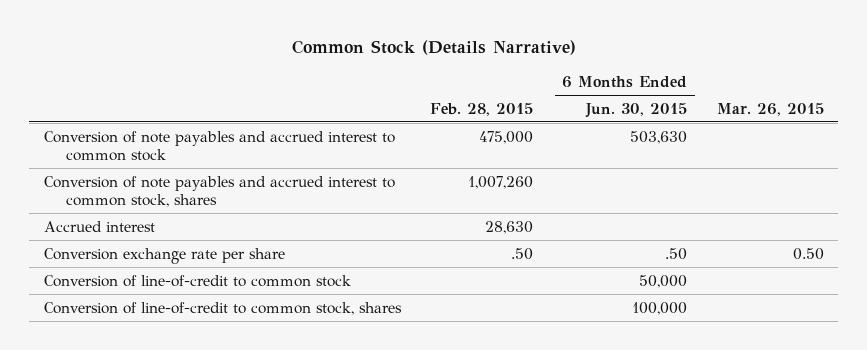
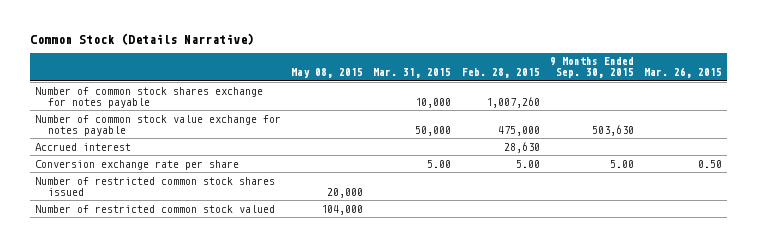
- | Feb. 28, 2015 | 6 Months Ended Jun. 30, 2015 | Mar. 26, 2015
+ | May 08, 2015 | Mar. 31, 2015 | Feb. 28, 2015 | 9 Months Ended Sep. 30, 2015 | Mar. 26, 2015
- Conversion of note payables and accrued interest to common stock | 475,000 | 503,630 |
- Conversion of note payables and accrued interest to common stock, shares | 1,007,260 | |
+ Number of common stock shares exchange for notes payable | | 10,000 | 1,007,260 | |
+ Number of common stock value exchange for notes payable | | 50,000 | 475,000 | 503,630 |
- Conversion exchange rate per share | .50 | .50 | 0.50
- Conversion of line-of-credit to common stock | | 50,000 |
- Conversion of line-of-credit to common stock, shares | | 100,000 |
+ Conversion exchange rate per share | | 5.00 | 5.00 | 5.00 | 0.50
+ Number of restricted common stock shares issued | 20,000 | | | |
+ Number of restricted common stock valued | 104,000 | | | |

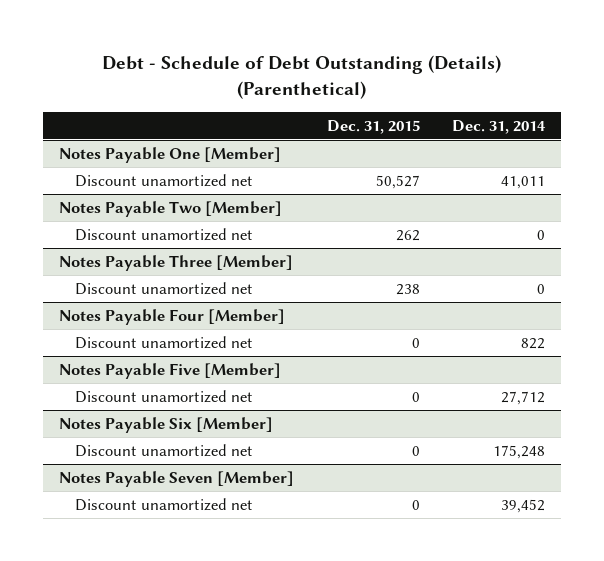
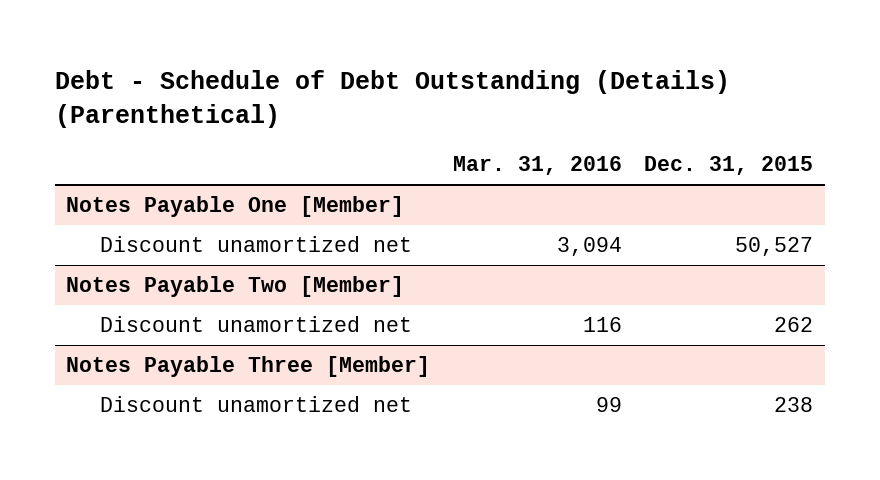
- | Dec. 31, 2015 | Dec. 31, 2014
+ | Mar. 31, 2016 | Dec. 31, 2015
- Notes Payable Four [Member]
- Discount unamortized net | 0 | 822
- Notes Payable Five [Member]
- Discount unamortized net | 0 | 27,712
- Notes Payable Six [Member]
- Discount unamortized net | 0 | 175,248
- Notes Payable Seven [Member]
- Discount unamortized net | 0 | 39,452

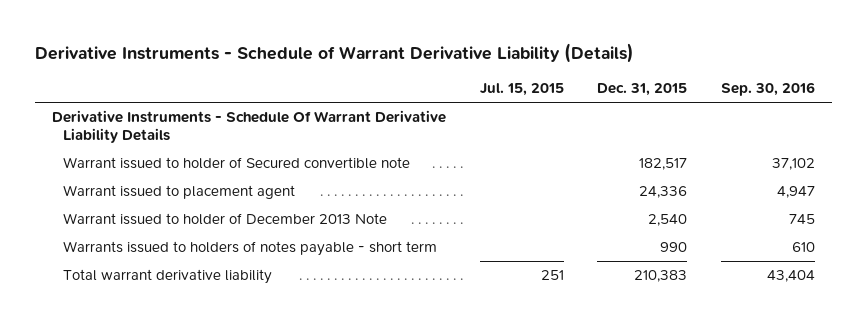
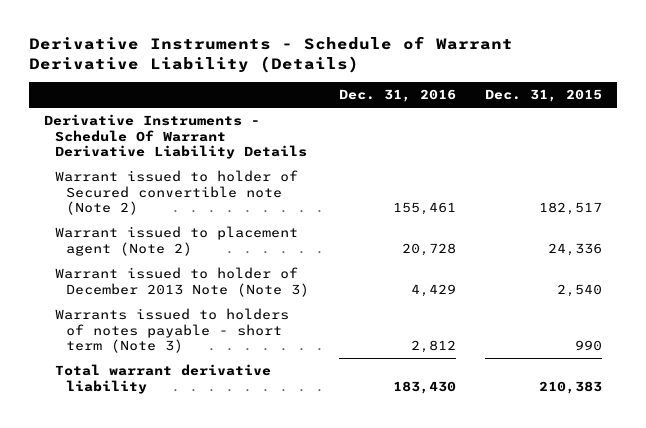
- | Jul. 15, 2015 | Dec. 31, 2015 | Sep. 30, 2016
+ | Dec. 31, 2016 | Dec. 31, 2015
- Warrant issued to holder of Secured convertible note | | 182,517 | 37,102
- Warrant issued to placement agent | | 24,336 | 4,947
- Warrant issued to holder of December 2013 Note | | 2,540 | 745
- Warrants issued to holders of notes payable - short term | | 990 | 610
+ Warrant issued to holder of Secured convertible note (Note 2) | 155,461 | 182,517
+ Warrant issued to placement agent (Note 2) | 20,728 | 24,336
+ Warrant issued to holder of December 2013 Note (Note 3) | 4,429 | 2,540
+ Warrants issued to holders of notes payable - short term (Note 3) | 2,812 | 990

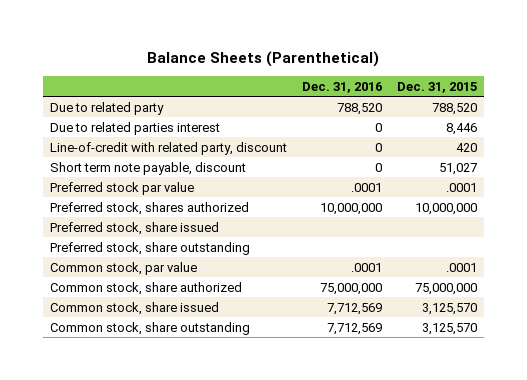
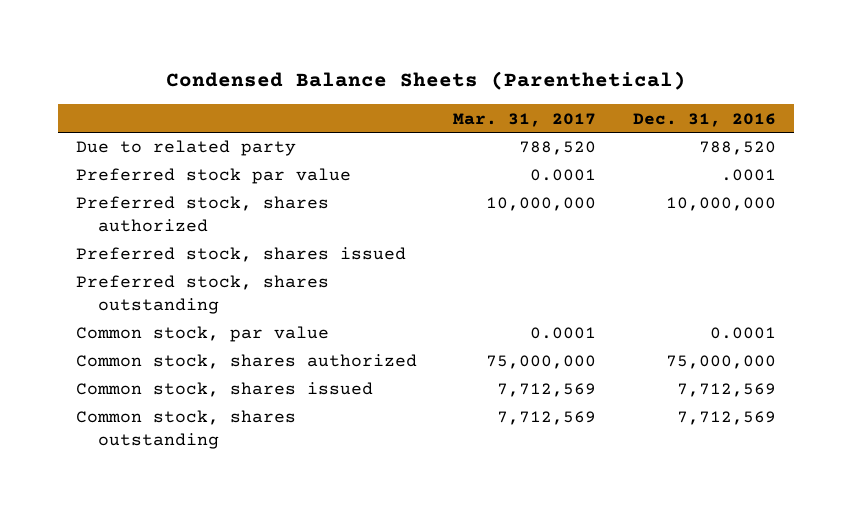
- Balance Sheets (Parenthetical)
+ Condensed Balance Sheets (Parenthetical)
- | Dec. 31, 2016 | Dec. 31, 2015
+ | Mar. 31, 2017 | Dec. 31, 2016
- Due to related parties interest | 0 | 8,446
- Line-of-credit with related party, discount | 0 | 420
- Short term note payable, discount | 0 | 51,027
- Preferred stock, share issued
- Preferred stock, share outstanding
- Common stock, par value | .0001 | .0001
- Common stock, share authorized | 75,000,000 | 75,000,000
- Common stock, share issued | 7,712,569 | 3,125,570
- Common stock, share outstanding | 7,712,569 | 3,125,570
+ Preferred stock, shares issued
+ Preferred stock, shares outstanding
+ Common stock, par value | 0.0001 | 0.0001
+ Common stock, shares authorized | 75,000,000 | 75,000,000
+ Common stock, shares issued | 7,712,569 | 7,712,569
+ Common stock, shares outstanding | 7,712,569 | 7,712,569

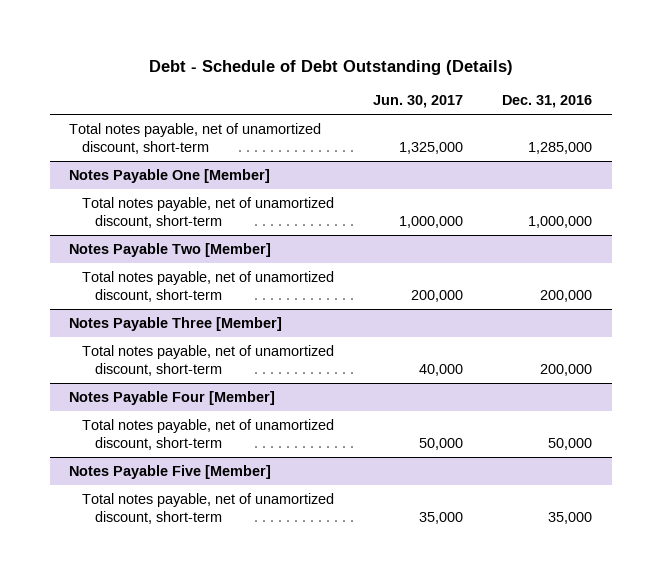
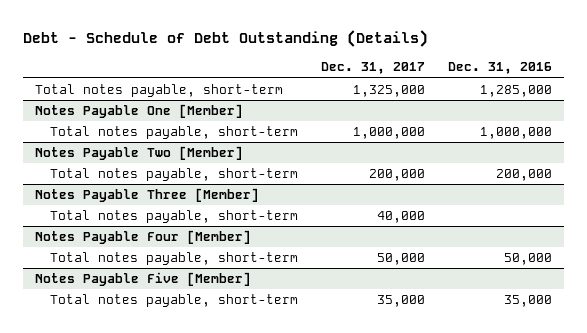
- | Jun. 30, 2017 | Dec. 31, 2016
+ | Dec. 31, 2017 | Dec. 31, 2016
- Total notes payable, net of unamortized discount, short-term | 1,325,000 | 1,285,000
+ Total notes payable, short-term | 1,325,000 | 1,285,000
@ Notes Payable One [Member]
- Total notes payable, net of unamortized discount, short-term | 1,000,000 | 1,000,000
+ Total notes payable, short-term | 1,000,000 | 1,000,000
@ Notes Payable Two [Member]
- Total notes payable, net of unamortized discount, short-term | 200,000 | 200,000
+ Total notes payable, short-term | 200,000 | 200,000
@ Notes Payable Three [Member]
- Total notes payable, net of unamortized discount, short-term | 40,000 | 200,000
+ Total notes payable, short-term | 40,000 |
@ Notes Payable Four [Member]
- Total notes payable, net of unamortized discount, short-term | 50,000 | 50,000
+ Total notes payable, short-term | 50,000 | 50,000
@ Notes Payable Five [Member]
- Total notes payable, net of unamortized discount, short-term | 35,000 | 35,000
+ Total notes payable, short-term | 35,000 | 35,000

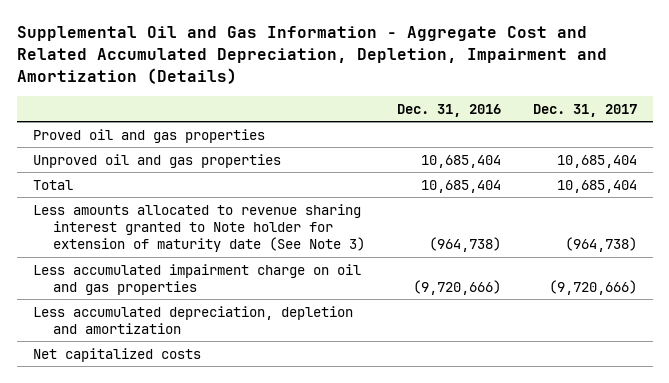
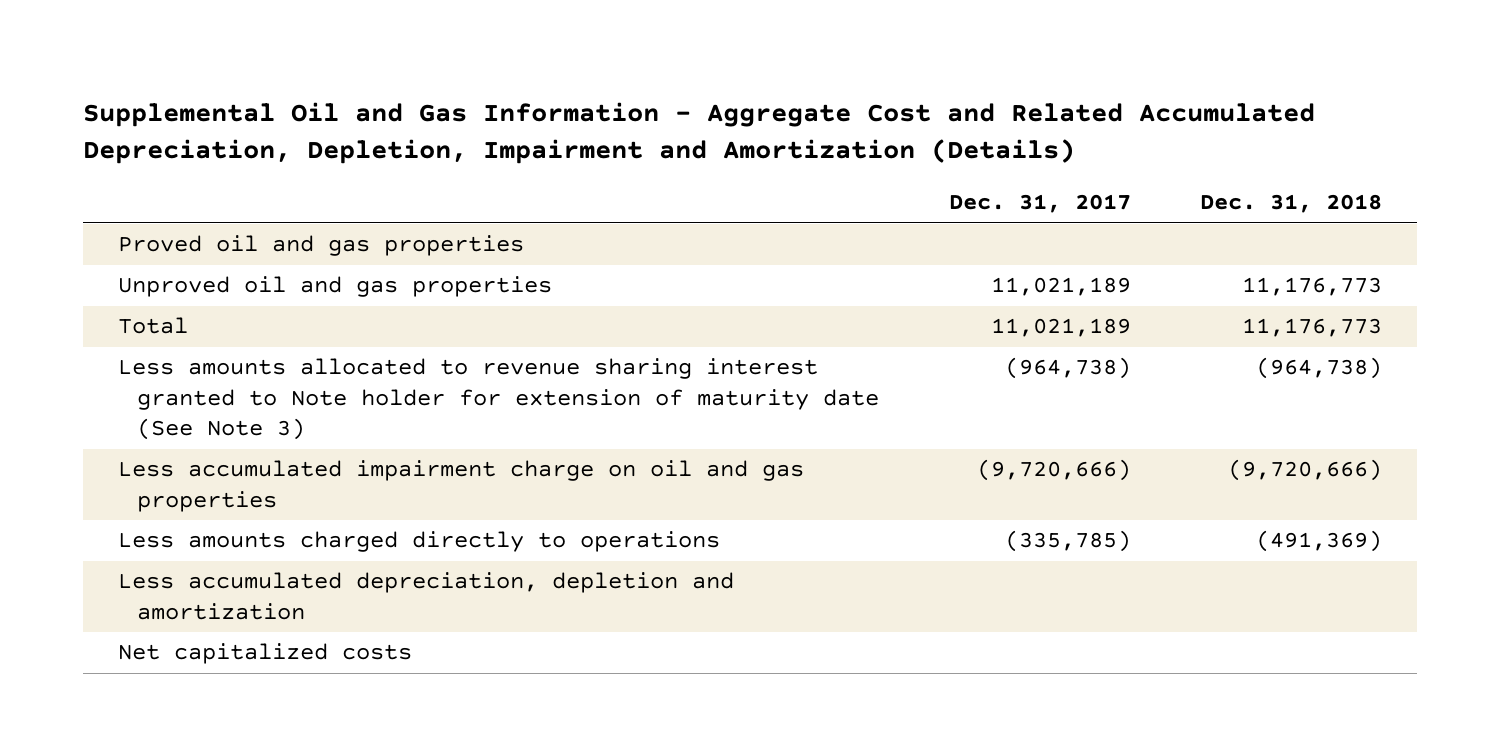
- | Dec. 31, 2016 | Dec. 31, 2017
+ | Dec. 31, 2017 | Dec. 31, 2018
- Unproved oil and gas properties | 10,685,404 | 10,685,404
- Total | 10,685,404 | 10,685,404
+ Unproved oil and gas properties | 11,021,189 | 11,176,773
+ Total | 11,021,189 | 11,176,773
+ Less amounts charged directly to operations | (335,785) | (491,369)

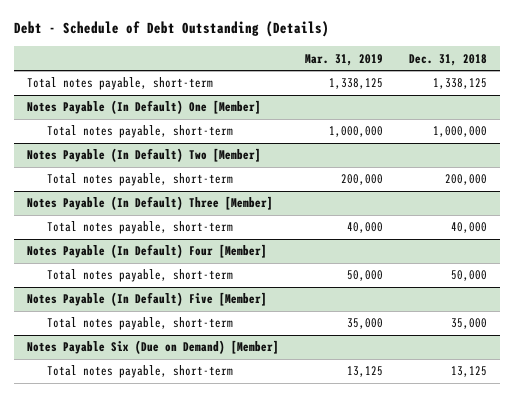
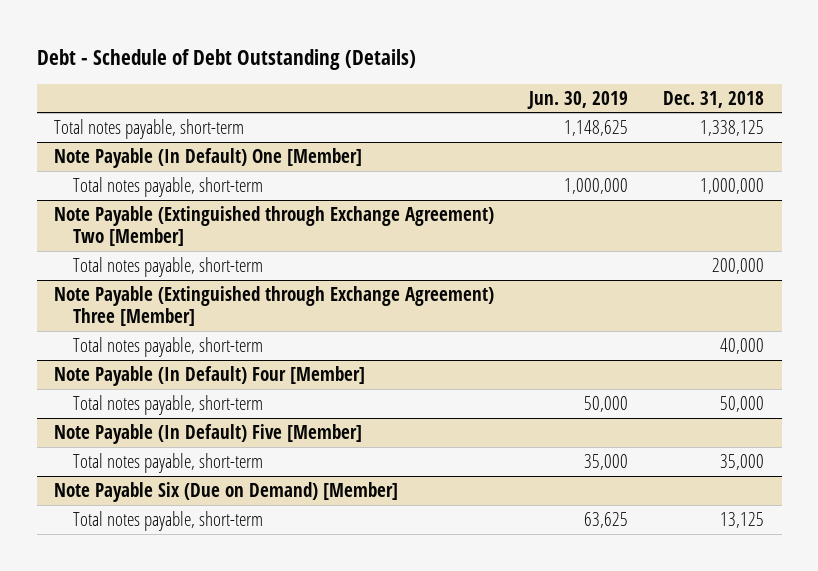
- | Mar. 31, 2019 | Dec. 31, 2018
+ | Jun. 30, 2019 | Dec. 31, 2018
- Notes Payable (In Default) One [Member]
+ Note Payable (In Default) One [Member]
- Notes Payable (In Default) Two [Member]
+ Note Payable (Extinguished through Exchange Agreement) Two [Member]
- Notes Payable (In Default) Three [Member]
+ Note Payable (Extinguished through Exchange Agreement) Three [Member]
- Notes Payable (In Default) Four [Member]
+ Note Payable (In Default) Four [Member]
- Notes Payable (In Default) Five [Member]
+ Note Payable (In Default) Five [Member]
- Notes Payable Six (Due on Demand) [Member]
+ Note Payable Six (Due on Demand) [Member]

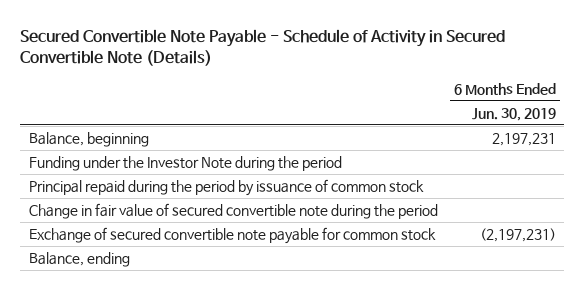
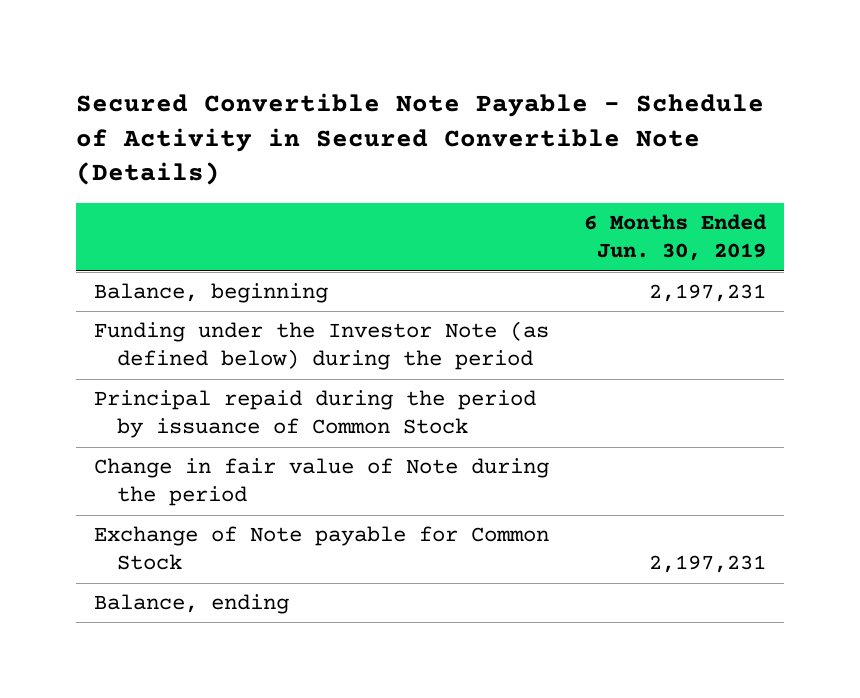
- Funding under the Investor Note during the period
- Principal repaid during the period by issuance of common stock
- Change in fair value of secured convertible note during the period
- Exchange of secured convertible note payable for common stock | (2,197,231)
+ Funding under the Investor Note (as defined below) during the period
+ Principal repaid during the period by issuance of Common Stock
+ Change in fair value of Note during the period
+ Exchange of Note payable for Common Stock | 2,197,231

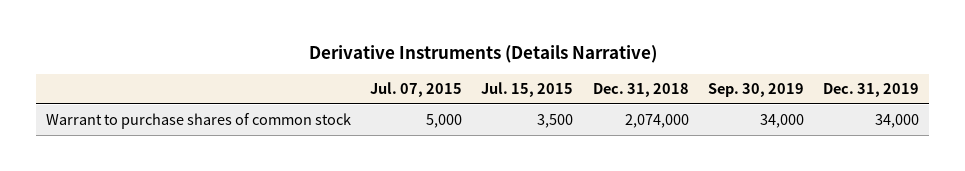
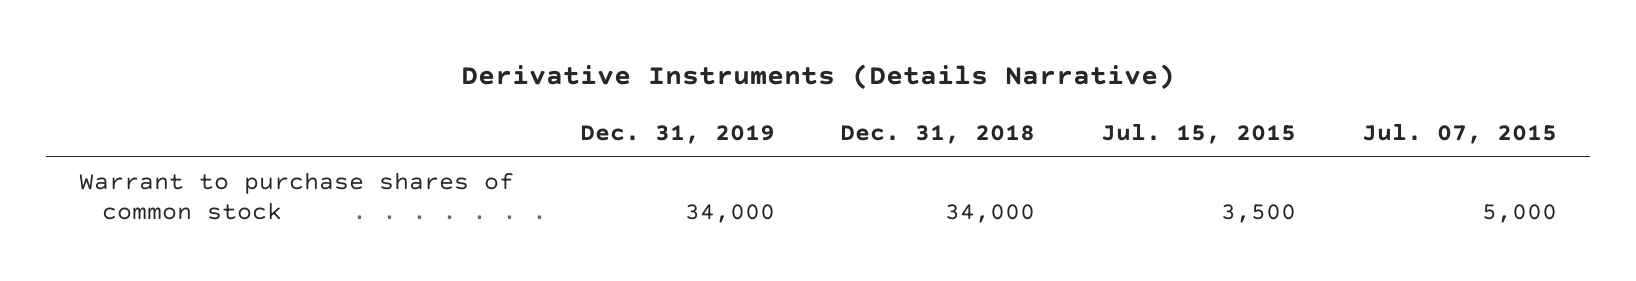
- | Jul. 07, 2015 | Jul. 15, 2015 | Dec. 31, 2018 | Sep. 30, 2019 | Dec. 31, 2019
+ | Dec. 31, 2019 | Dec. 31, 2018 | Jul. 15, 2015 | Jul. 07, 2015
- Warrant to purchase shares of common stock | 5,000 | 3,500 | 2,074,000 | 34,000 | 34,000
+ Warrant to purchase shares of common stock | 34,000 | 34,000 | 3,500 | 5,000

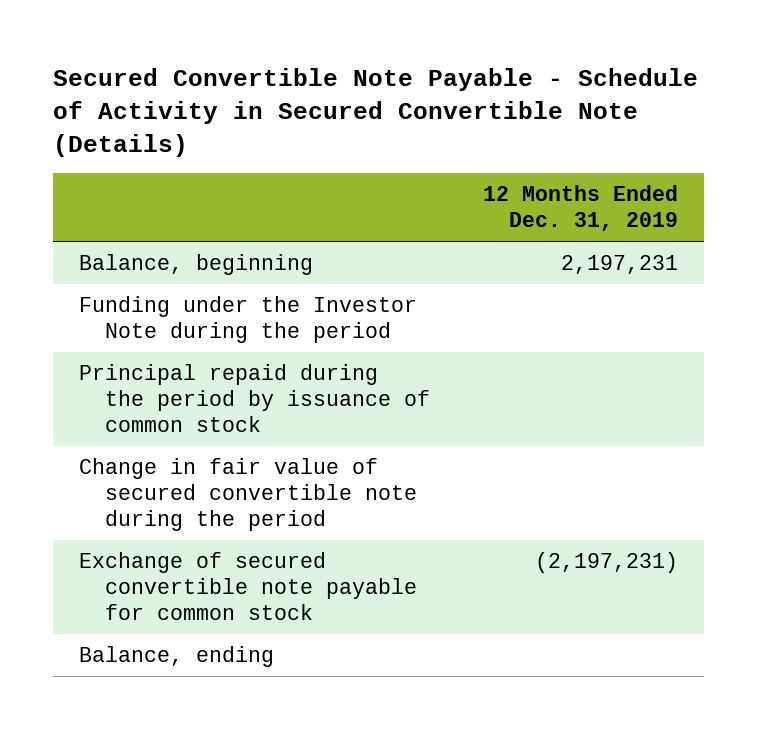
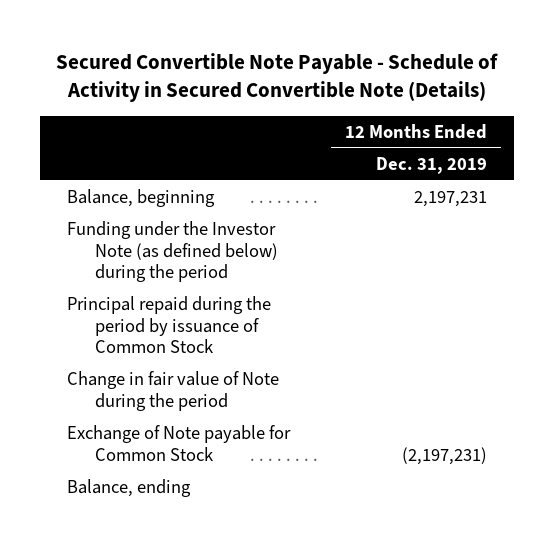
- Funding under the Investor Note during the period
- Principal repaid during the period by issuance of common stock
- Change in fair value of secured convertible note during the period
- Exchange of secured convertible note payable for common stock | (2,197,231)
+ Funding under the Investor Note (as defined below) during the period
+ Principal repaid during the period by issuance of Common Stock
+ Change in fair value of Note during the period
+ Exchange of Note payable for Common Stock | (2,197,231)

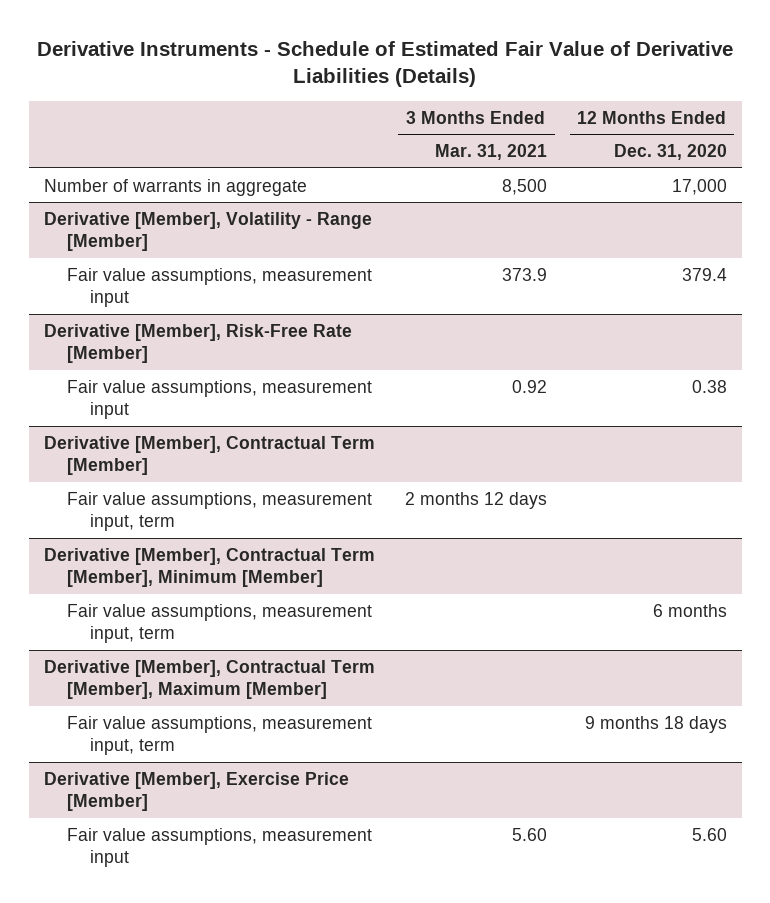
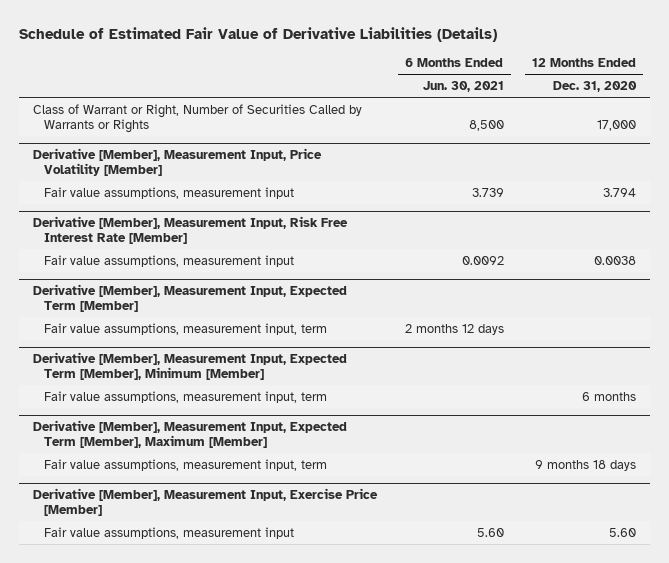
- Derivative Instruments - Schedule of Estimated Fair Value of Derivative Liabilities (Details)
+ Schedule of Estimated Fair Value of Derivative Liabilities (Details)
- | 3 Months Ended Mar. 31, 2021 | 12 Months Ended Dec. 31, 2020
+ | 6 Months Ended Jun. 30, 2021 | 12 Months Ended Dec. 31, 2020
- Number of warrants in aggregate | 8,500 | 17,000
- Derivative [Member], Volatility - Range [Member]
- Fair value assumptions, measurement input | 373.9 | 379.4
- Derivative [Member], Risk-Free Rate [Member]
- Fair value assumptions, measurement input | 0.92 | 0.38
- Derivative [Member], Contractual Term [Member]
+ Class of Warrant or Right, Number of Securities Called by Warrants or Rights | 8,500 | 17,000
+ Derivative [Member], Measurement Input, Price Volatility [Member]
+ Fair value assumptions, measurement input | 3.739 | 3.794
+ Derivative [Member], Measurement Input, Risk Free Interest Rate [Member]
+ Fair value assumptions, measurement input | 0.0092 | 0.0038
+ Derivative [Member], Measurement Input, Expected Term [Member]
- Derivative [Member], Contractual Term [Member], Minimum [Member]
+ Derivative [Member], Measurement Input, Expected Term [Member], Minimum [Member]
- Derivative [Member], Contractual Term [Member], Maximum [Member]
+ Derivative [Member], Measurement Input, Expected Term [Member], Maximum [Member]
- Derivative [Member], Exercise Price [Member]
+ Derivative [Member], Measurement Input, Exercise Price [Member]

